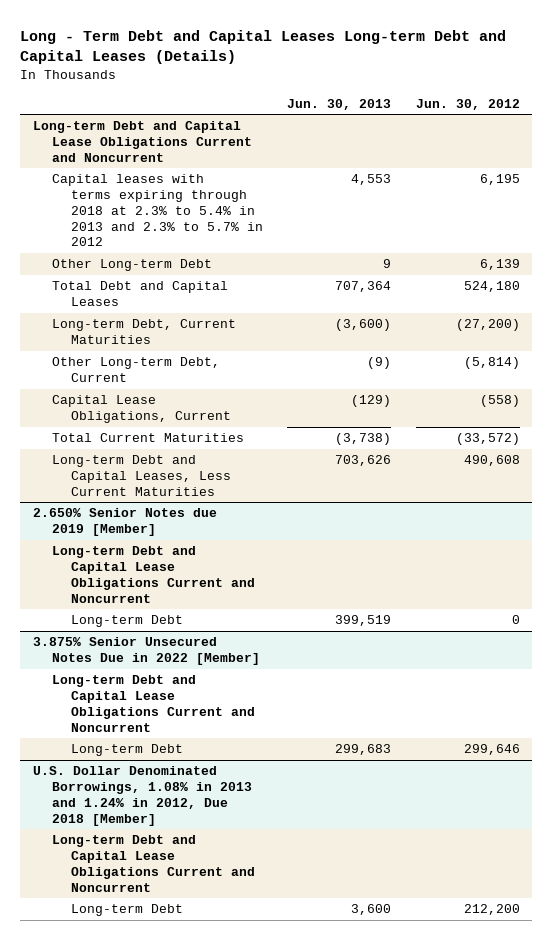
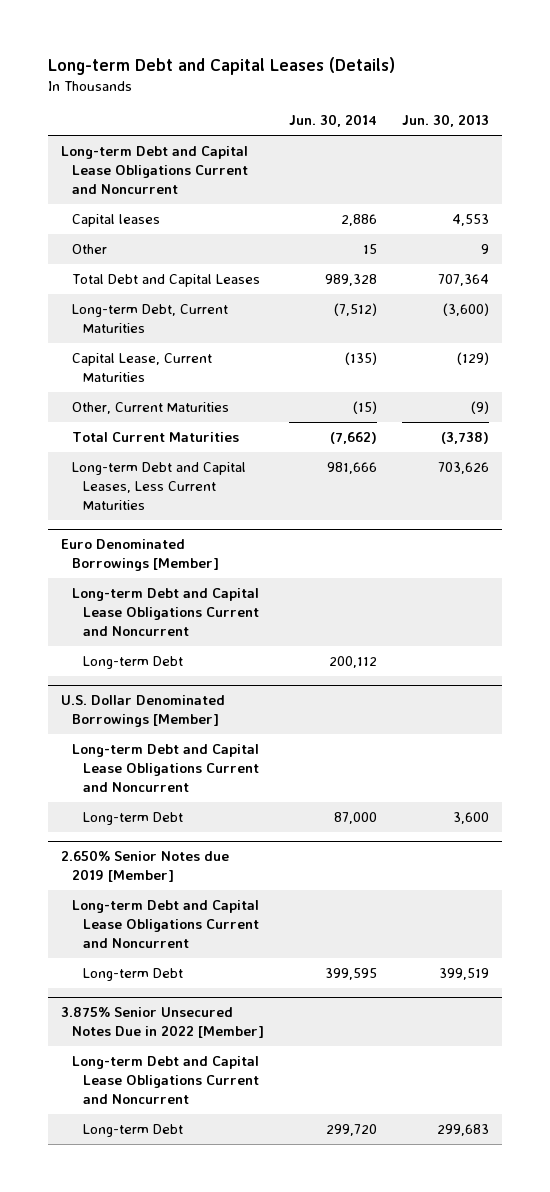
- Long - Term Debt and Capital Leases Long-term Debt and Capital Leases (Details)
+ Long-term Debt and Capital Leases (Details)
- | Jun. 30, 2013 | Jun. 30, 2012
+ | Jun. 30, 2014 | Jun. 30, 2013
- Capital leases with terms expiring through 2018 at 2.3% to 5.4% in 2013 and 2.3% to 5.7% in 2012 | 4,553 | 6,195
- Other Long-term Debt | 9 | 6,139
+ Capital leases | 2,886 | 4,553
+ Other | 15 | 9
- Other Long-term Debt, Current | (9) | (5,814)
- Capital Lease Obligations, Current | (129) | (558)
+ Capital Lease, Current Maturities | (135) | (129)
+ Other, Current Maturities | (15) | (9)
+ Euro Denominated Borrowings [Member]
+ Long-term Debt and Capital Lease Obligations Current and Noncurrent
+ Long-term Debt | 200,112 |
+ U.S. Dollar Denominated Borrowings [Member]
+ Long-term Debt and Capital Lease Obligations Current and Noncurrent
+ Long-term Debt | 87,000 | 3,600
- U.S. Dollar Denominated Borrowings, 1.08% in 2013 and 1.24% in 2012, Due 2018 [Member]
- Long-term Debt and Capital Lease Obligations Current and Noncurrent
- Long-term Debt | 3,600 | 212,200

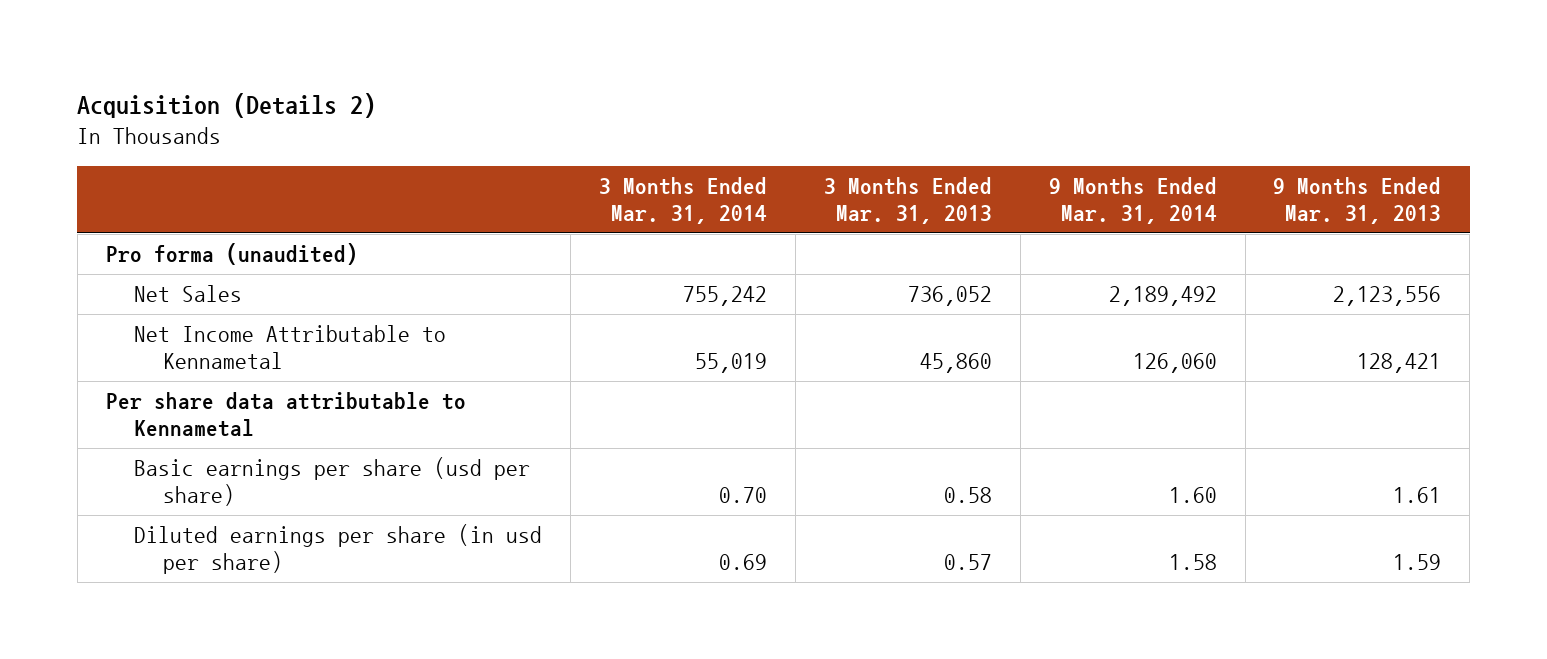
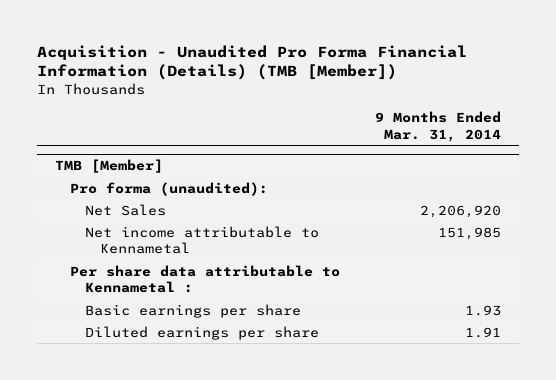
- Acquisition (Details 2)
+ Acquisition - Unaudited Pro Forma Financial Information (Details) (TMB [Member])
- | 3 Months Ended Mar. 31, 2014 | 3 Months Ended Mar. 31, 2013 | 9 Months Ended Mar. 31, 2014 | 9 Months Ended Mar. 31, 2013
+ | 9 Months Ended Mar. 31, 2014
- Pro forma (unaudited)
- Net Sales | 755,242 | 736,052 | 2,189,492 | 2,123,556
- Net Income Attributable to Kennametal | 55,019 | 45,860 | 126,060 | 128,421
- Per share data attributable to Kennametal
- Basic earnings per share (usd per share) | 0.70 | 0.58 | 1.60 | 1.61
- Diluted earnings per share (in usd per share) | 0.69 | 0.57 | 1.58 | 1.59
+ TMB [Member]
+ Pro forma (unaudited):
+ Net Sales | 2,206,920
+ Net income attributable to Kennametal | 151,985
+ Per share data attributable to Kennametal :
+ Basic earnings per share | 1.93
+ Diluted earnings per share | 1.91

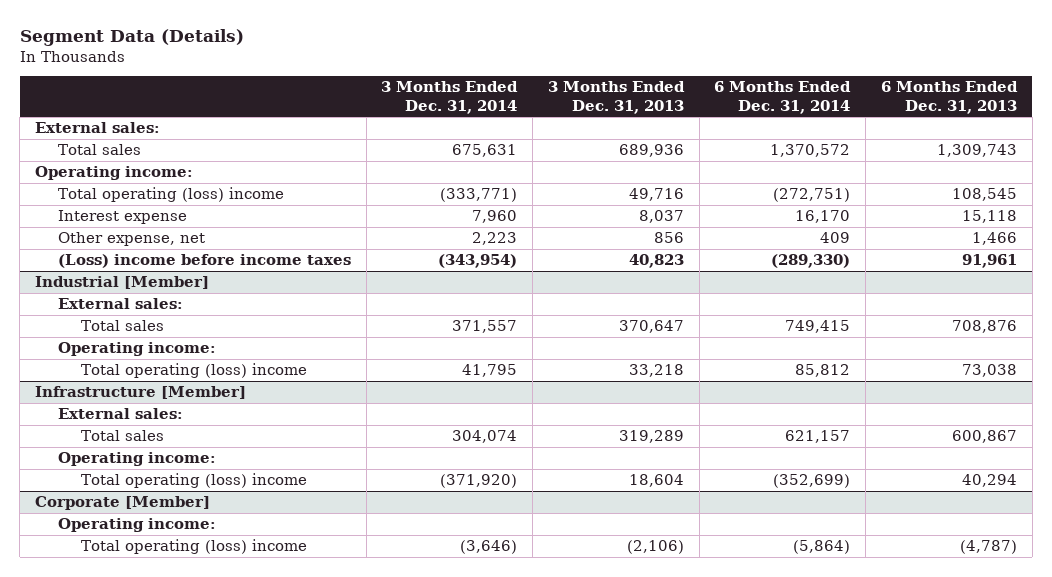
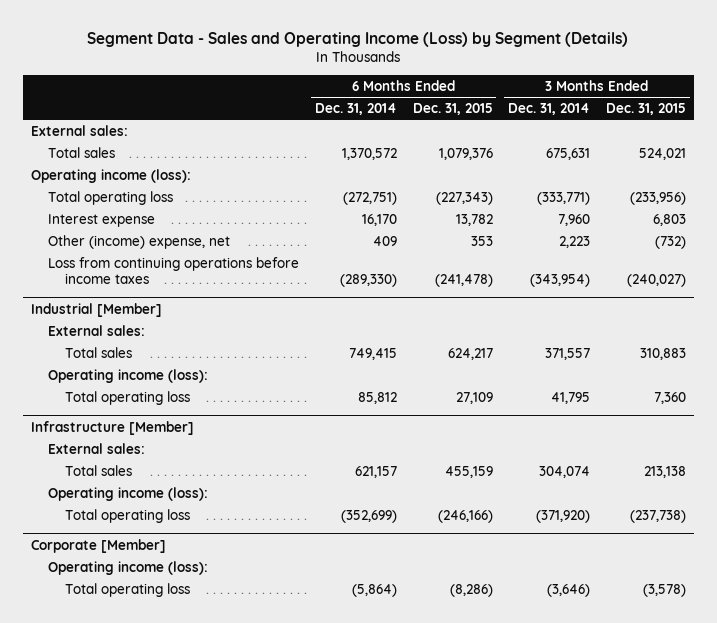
- Segment Data (Details)
+ Segment Data - Sales and Operating Income (Loss) by Segment (Details)
- | 3 Months Ended Dec. 31, 2014 | 3 Months Ended Dec. 31, 2013 | 6 Months Ended Dec. 31, 2014 | 6 Months Ended Dec. 31, 2013
+ | 6 Months Ended Dec. 31, 2014 | 6 Months Ended Dec. 31, 2015 | 3 Months Ended Dec. 31, 2014 | 3 Months Ended Dec. 31, 2015
- Operating income:
- Total operating (loss) income | (333,771) | 49,716 | (272,751) | 108,545
+ Operating income (loss):
+ Total operating loss | (272,751) | (227,343) | (333,771) | (233,956)
- Other expense, net | 2,223 | 856 | 409 | 1,466
- (Loss) income before income taxes | (343,954) | 40,823 | (289,330) | 91,961
+ Other (income) expense, net | 409 | 353 | 2,223 | (732)
+ Loss from continuing operations before income taxes | (289,330) | (241,478) | (343,954) | (240,027)
@ Industrial [Member]
- Operating income:
- Total operating (loss) income | 41,795 | 33,218 | 85,812 | 73,038
+ Operating income (loss):
+ Total operating loss | 85,812 | 27,109 | 41,795 | 7,360
@ Infrastructure [Member]
- Operating income:
- Total operating (loss) income | (371,920) | 18,604 | (352,699) | 40,294
+ Operating income (loss):
+ Total operating loss | (352,699) | (246,166) | (371,920) | (237,738)
@ Corporate [Member]
- Operating income:
- Total operating (loss) income | (3,646) | (2,106) | (5,864) | (4,787)
+ Operating income (loss):
+ Total operating loss | (5,864) | (8,286) | (3,646) | (3,578)

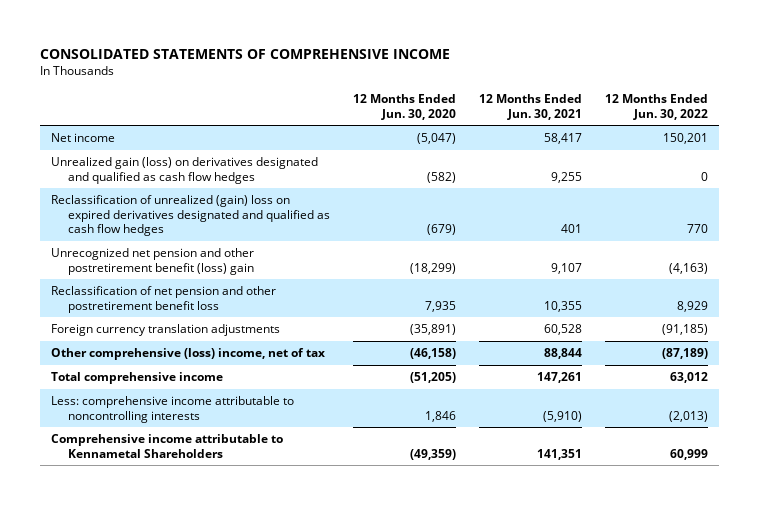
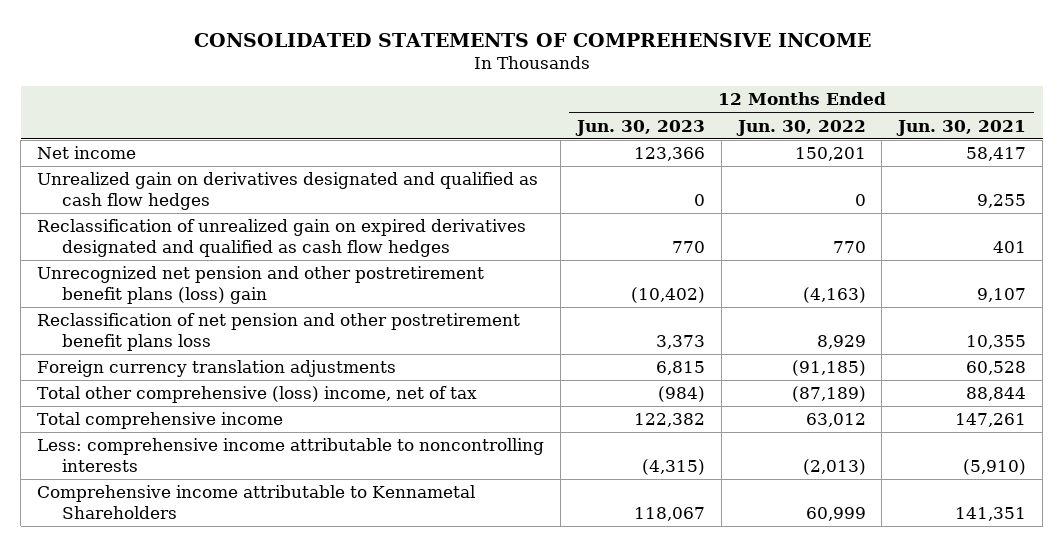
- | 12 Months Ended Jun. 30, 2020 | 12 Months Ended Jun. 30, 2021 | 12 Months Ended Jun. 30, 2022
+ | 12 Months Ended Jun. 30, 2023 | 12 Months Ended Jun. 30, 2022 | 12 Months Ended Jun. 30, 2021
- Unrealized gain (loss) on derivatives designated and qualified as cash flow hedges | (582) | 9,255 | 0
- Reclassification of unrealized (gain) loss on expired derivatives designated and qualified as cash flow hedges | (679) | 401 | 770
- Unrecognized net pension and other postretirement benefit (loss) gain | (18,299) | 9,107 | (4,163)
- Reclassification of net pension and other postretirement benefit loss | 7,935 | 10,355 | 8,929
+ Unrealized gain on derivatives designated and qualified as cash flow hedges | 0 | 0 | 9,255
+ Reclassification of unrealized gain on expired derivatives designated and qualified as cash flow hedges | 770 | 770 | 401
+ Unrecognized net pension and other postretirement benefit plans (loss) gain | (10,402) | (4,163) | 9,107
+ Reclassification of net pension and other postretirement benefit plans loss | 3,373 | 8,929 | 10,355
- Other comprehensive (loss) income, net of tax | (46,158) | 88,844 | (87,189)
+ Total other comprehensive (loss) income, net of tax | (984) | (87,189) | 88,844

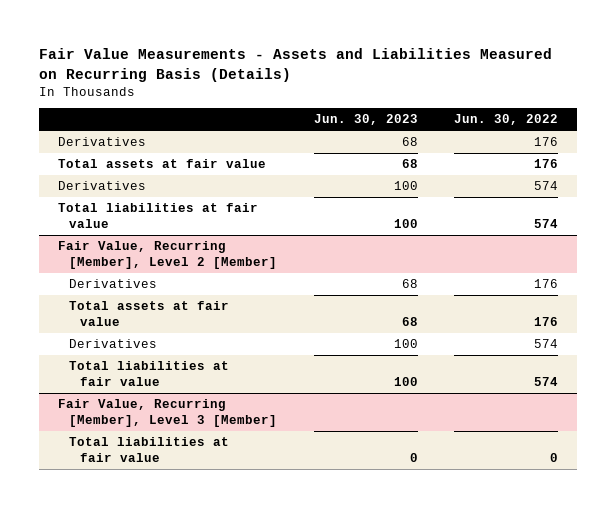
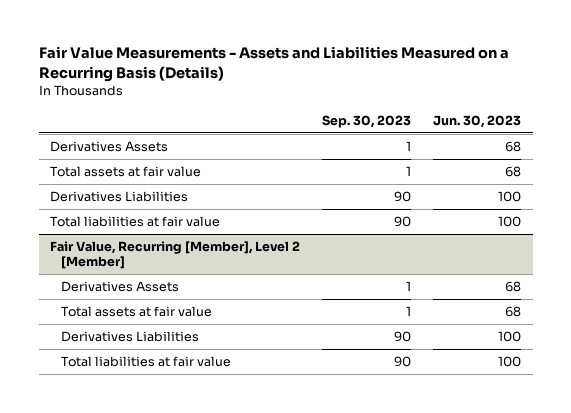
- Fair Value Measurements - Assets and Liabilities Measured on Recurring Basis (Details)
+ Fair Value Measurements - Assets and Liabilities Measured on a Recurring Basis (Details)
- | Jun. 30, 2023 | Jun. 30, 2022
+ | Sep. 30, 2023 | Jun. 30, 2023
- Derivatives | 68 | 176
+ Derivatives Assets | 1 | 68
- Derivatives | 100 | 574
+ Derivatives Liabilities | 90 | 100
@ Fair Value, Recurring [Member], Level 2 [Member]
- Derivatives | 68 | 176
+ Derivatives Assets | 1 | 68
- Derivatives | 100 | 574
+ Derivatives Liabilities | 90 | 100
- Fair Value, Recurring [Member], Level 3 [Member]
- Total liabilities at fair value | 0 | 0

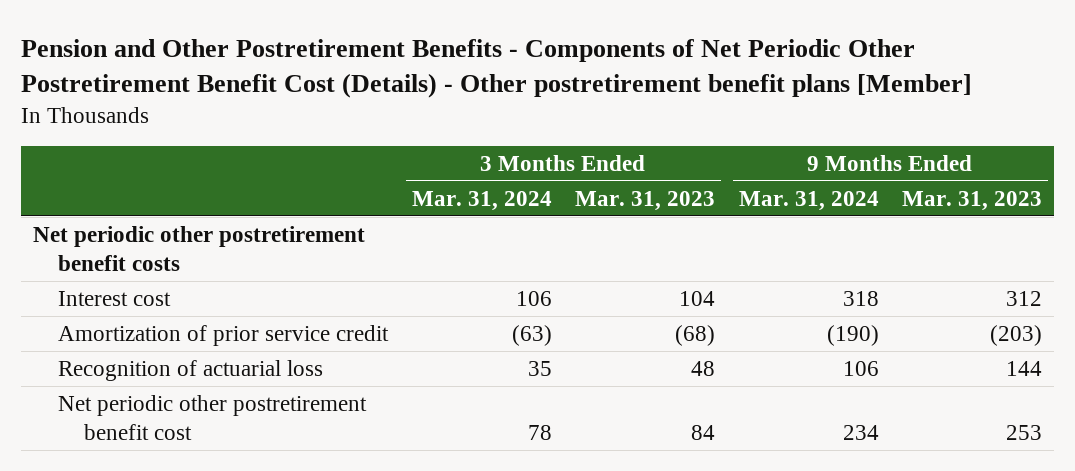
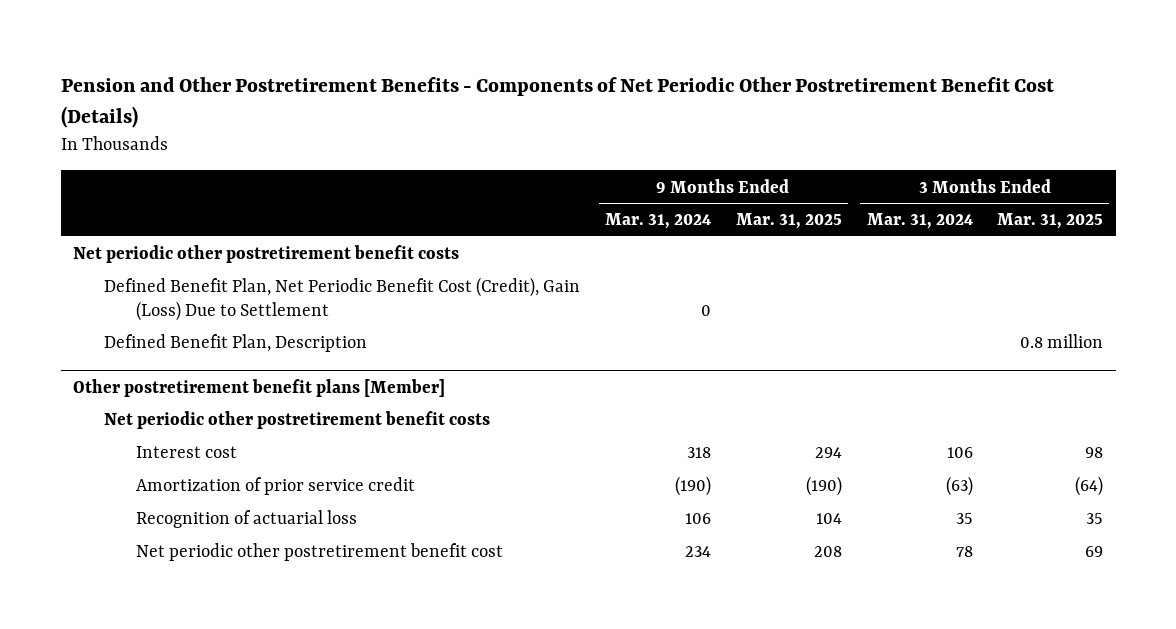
- Pension and Other Postretirement Benefits - Components of Net Periodic Other Postretirement Benefit Cost (Details) - Other postretirement benefit plans [Member]
+ Pension and Other Postretirement Benefits - Components of Net Periodic Other Postretirement Benefit Cost (Details)
- | 3 Months Ended Mar. 31, 2024 | 3 Months Ended Mar. 31, 2023 | 9 Months Ended Mar. 31, 2024 | 9 Months Ended Mar. 31, 2023
+ | 9 Months Ended Mar. 31, 2024 | 9 Months Ended Mar. 31, 2025 | 3 Months Ended Mar. 31, 2024 | 3 Months Ended Mar. 31, 2025
+ Defined Benefit Plan, Net Periodic Benefit Cost (Credit), Gain (Loss) Due to Settlement | 0 | | |
+ Defined Benefit Plan, Description | | | | 0.8 million
+ Other postretirement benefit plans [Member]
+ Net periodic other postretirement benefit costs

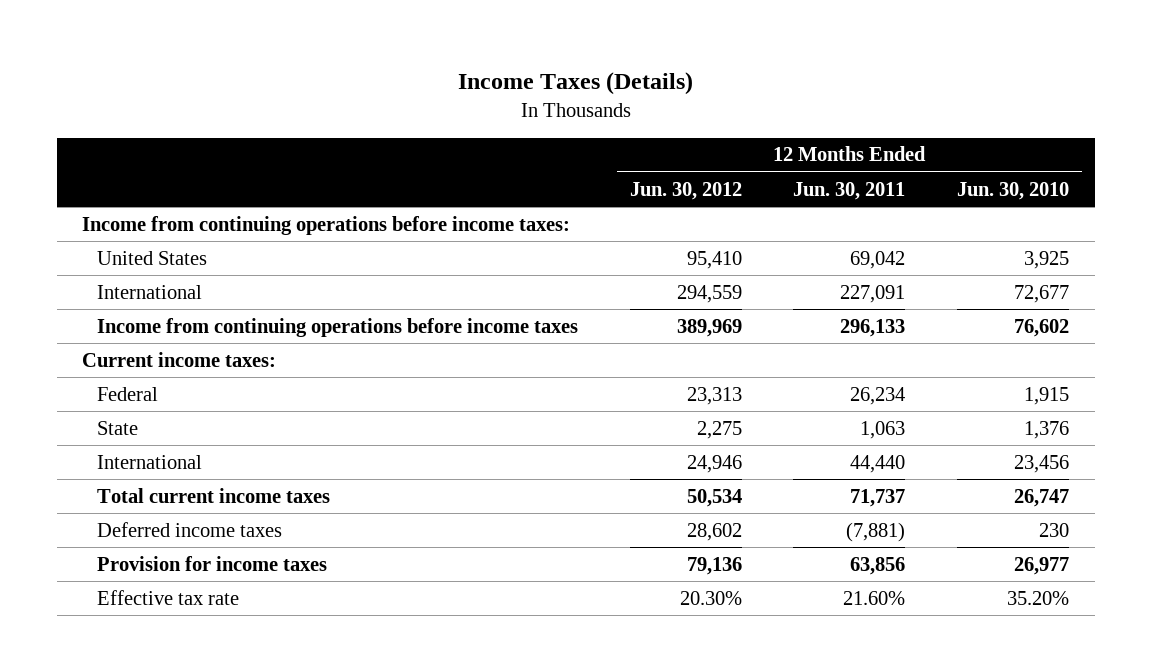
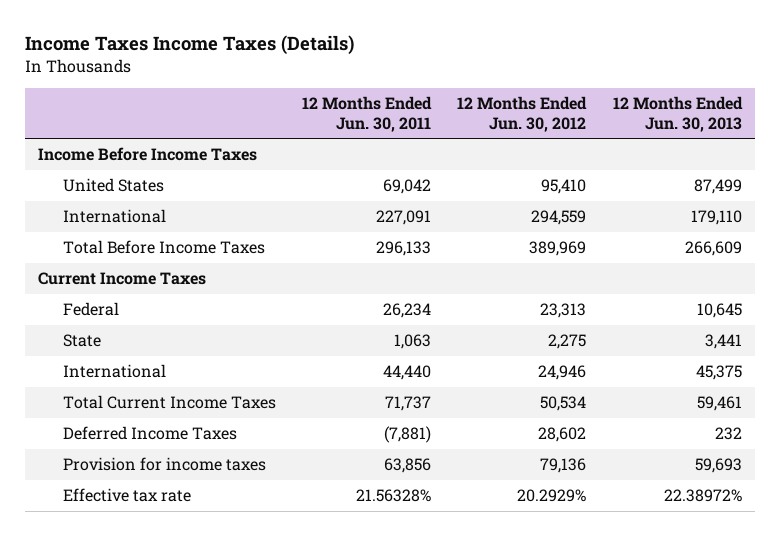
- Income Taxes (Details)
+ Income Taxes Income Taxes (Details)
- | 12 Months Ended Jun. 30, 2012 | 12 Months Ended Jun. 30, 2011 | 12 Months Ended Jun. 30, 2010
+ | 12 Months Ended Jun. 30, 2011 | 12 Months Ended Jun. 30, 2012 | 12 Months Ended Jun. 30, 2013
- Income from continuing operations before income taxes:
+ Income Before Income Taxes
- Income from continuing operations before income taxes | 389,969 | 296,133 | 76,602
- Current income taxes:
+ Total Before Income Taxes | 296,133 | 389,969 | 266,609
+ Current Income Taxes
- Total current income taxes | 50,534 | 71,737 | 26,747
- Deferred income taxes | 28,602 | (7,881) | 230
+ Total Current Income Taxes | 71,737 | 50,534 | 59,461
+ Deferred Income Taxes | (7,881) | 28,602 | 232
- Effective tax rate | 20.30% | 21.60% | 35.20%
+ Effective tax rate | 21.56328% | 20.2929% | 22.38972%

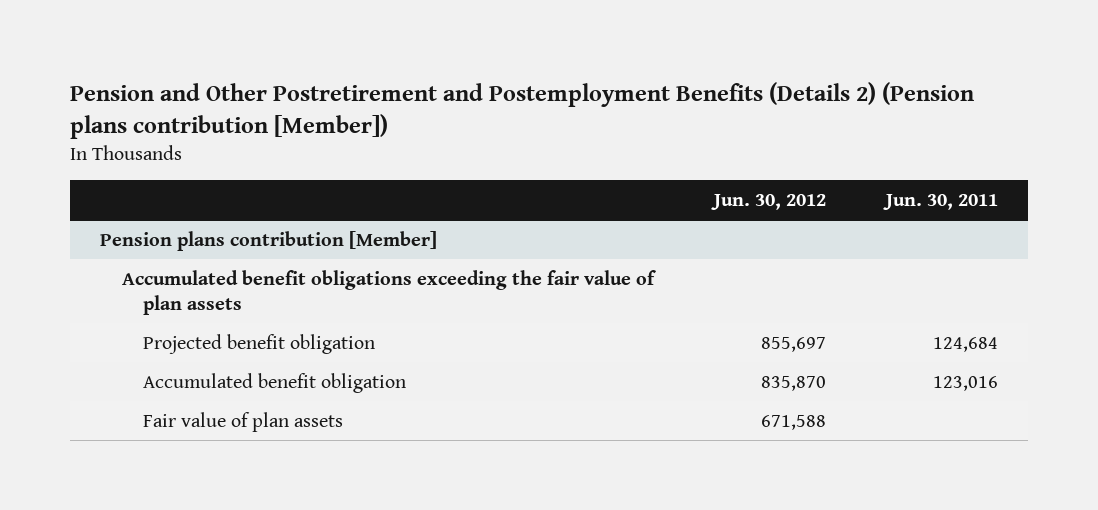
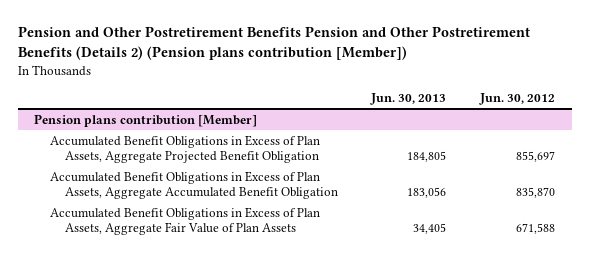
- Pension and Other Postretirement and Postemployment Benefits (Details 2) (Pension plans contribution [Member])
+ Pension and Other Postretirement Benefits Pension and Other Postretirement Benefits (Details 2) (Pension plans contribution [Member])
- | Jun. 30, 2012 | Jun. 30, 2011
+ | Jun. 30, 2013 | Jun. 30, 2012
@ Pension plans contribution [Member]
- Accumulated benefit obligations exceeding the fair value of plan assets
- Projected benefit obligation | 855,697 | 124,684
- Accumulated benefit obligation | 835,870 | 123,016
- Fair value of plan assets | 671,588 |
+ Accumulated Benefit Obligations in Excess of Plan Assets, Aggregate Projected Benefit Obligation | 184,805 | 855,697
+ Accumulated Benefit Obligations in Excess of Plan Assets, Aggregate Accumulated Benefit Obligation | 183,056 | 835,870
+ Accumulated Benefit Obligations in Excess of Plan Assets, Aggregate Fair Value of Plan Assets | 34,405 | 671,588

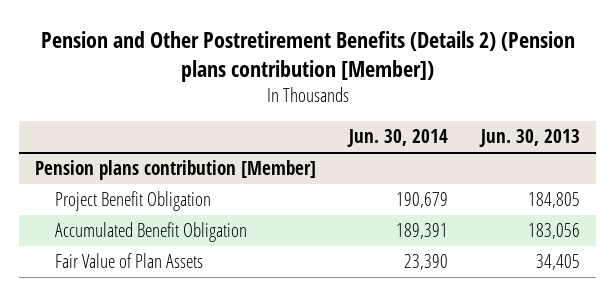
- Pension and Other Postretirement Benefits Pension and Other Postretirement Benefits (Details 2) (Pension plans contribution [Member])
+ Pension and Other Postretirement Benefits (Details 2) (Pension plans contribution [Member])
- | Jun. 30, 2013 | Jun. 30, 2012
+ | Jun. 30, 2014 | Jun. 30, 2013
@ Pension plans contribution [Member]
- Accumulated Benefit Obligations in Excess of Plan Assets, Aggregate Projected Benefit Obligation | 184,805 | 855,697
- Accumulated Benefit Obligations in Excess of Plan Assets, Aggregate Accumulated Benefit Obligation | 183,056 | 835,870
- Accumulated Benefit Obligations in Excess of Plan Assets, Aggregate Fair Value of Plan Assets | 34,405 | 671,588
+ Project Benefit Obligation | 190,679 | 184,805
+ Accumulated Benefit Obligation | 189,391 | 183,056
+ Fair Value of Plan Assets | 23,390 | 34,405

